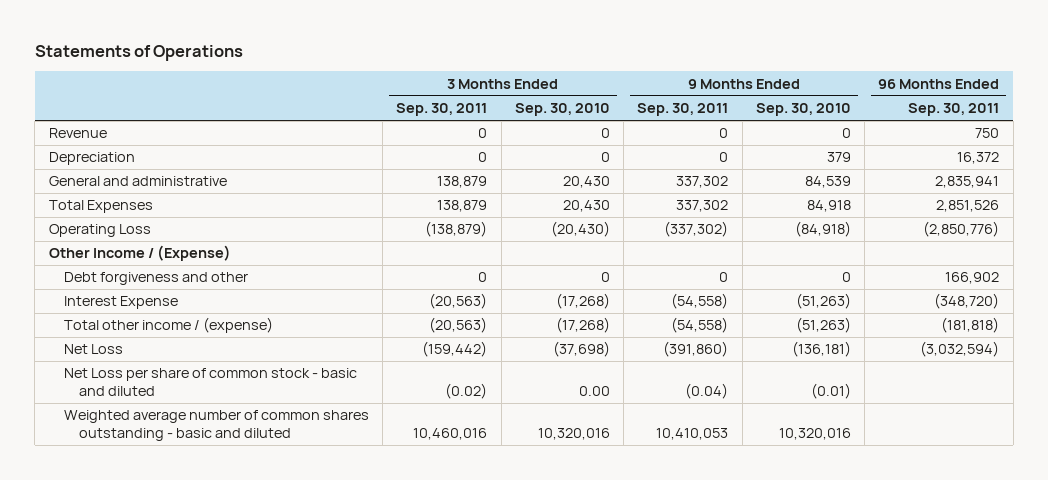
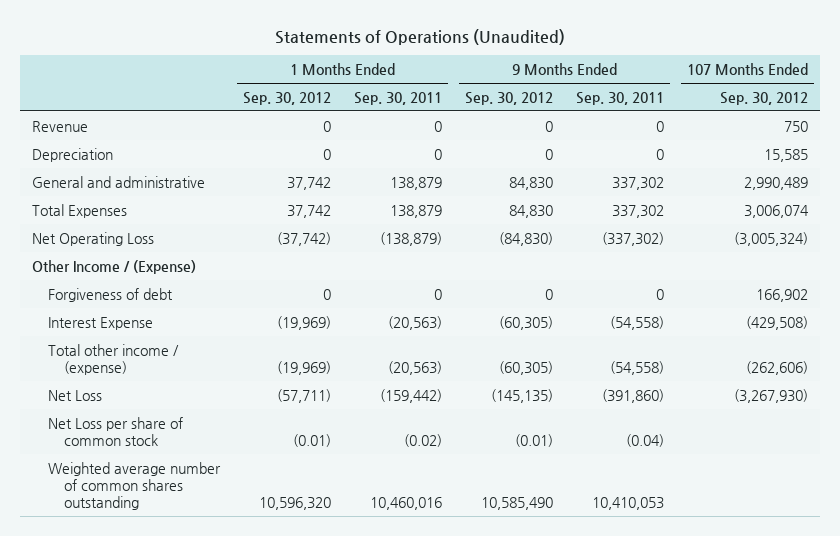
- Statements of Operations
+ Statements of Operations (Unaudited)
- | 3 Months Ended Sep. 30, 2011 | 3 Months Ended Sep. 30, 2010 | 9 Months Ended Sep. 30, 2011 | 9 Months Ended Sep. 30, 2010 | 96 Months Ended Sep. 30, 2011
+ | 1 Months Ended Sep. 30, 2012 | 1 Months Ended Sep. 30, 2011 | 9 Months Ended Sep. 30, 2012 | 9 Months Ended Sep. 30, 2011 | 107 Months Ended Sep. 30, 2012
- Operating Loss | (138,879) | (20,430) | (337,302) | (84,918) | (2,850,776)
+ Net Operating Loss | (37,742) | (138,879) | (84,830) | (337,302) | (3,005,324)
- Debt forgiveness and other | 0 | 0 | 0 | 0 | 166,902
+ Forgiveness of debt | 0 | 0 | 0 | 0 | 166,902
- Net Loss per share of common stock - basic and diluted | (0.02) | 0.00 | (0.04) | (0.01) |
- Weighted average number of common shares outstanding - basic and diluted | 10,460,016 | 10,320,016 | 10,410,053 | 10,320,016 |
+ Net Loss per share of common stock | (0.01) | (0.02) | (0.01) | (0.04) |
+ Weighted average number of common shares outstanding | 10,596,320 | 10,460,016 | 10,585,490 | 10,410,053 |

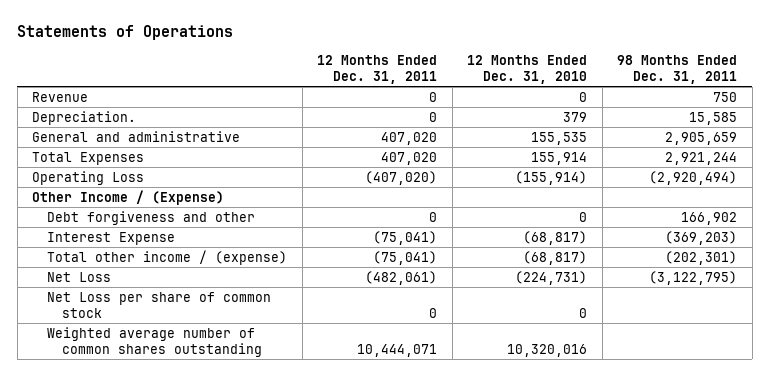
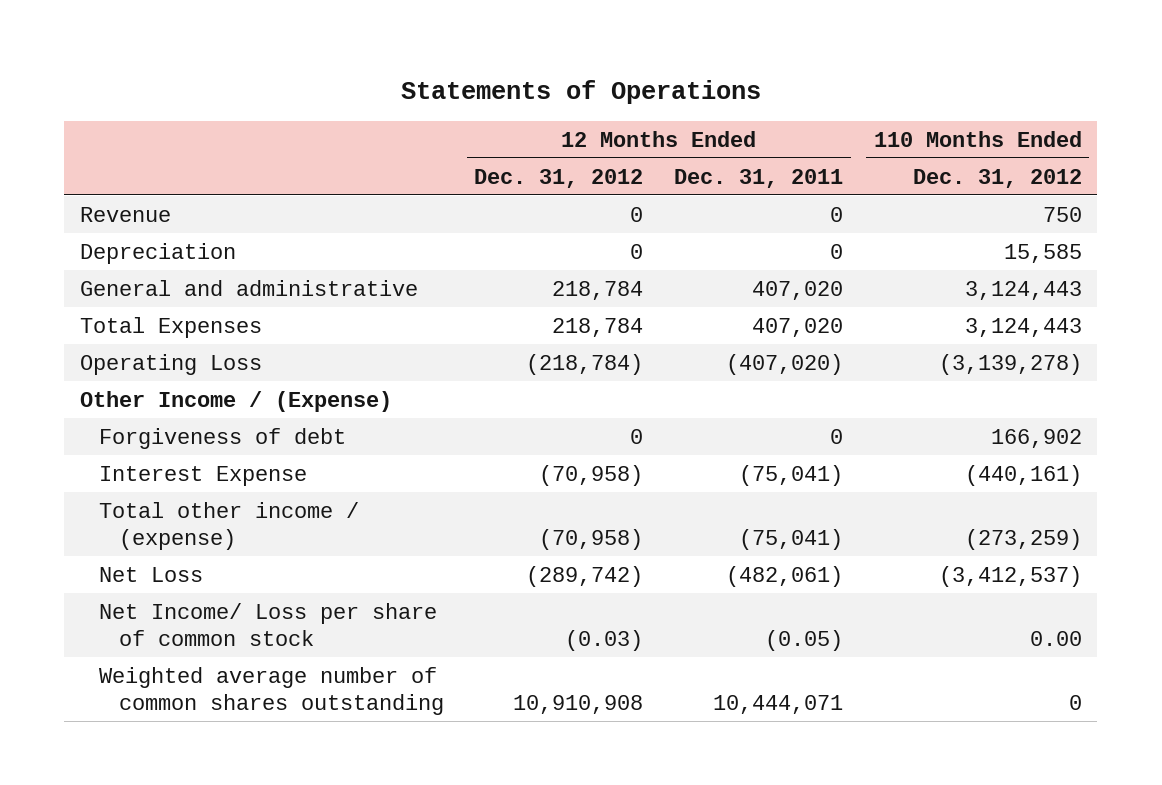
- | 12 Months Ended Dec. 31, 2011 | 12 Months Ended Dec. 31, 2010 | 98 Months Ended Dec. 31, 2011
+ | 12 Months Ended Dec. 31, 2012 | 12 Months Ended Dec. 31, 2011 | 110 Months Ended Dec. 31, 2012
- Depreciation. | 0 | 379 | 15,585
+ Depreciation | 0 | 0 | 15,585
- Debt forgiveness and other | 0 | 0 | 166,902
+ Forgiveness of debt | 0 | 0 | 166,902
- Net Loss per share of common stock | 0 | 0 |
+ Net Income/ Loss per share of common stock | (0.03) | (0.05) | 0.00

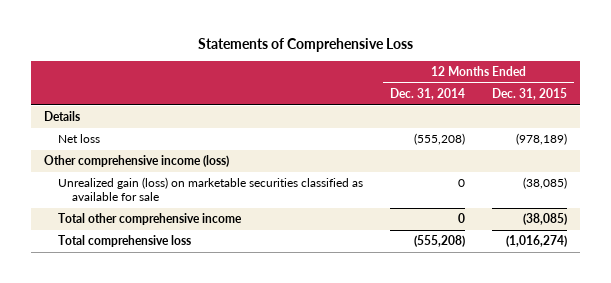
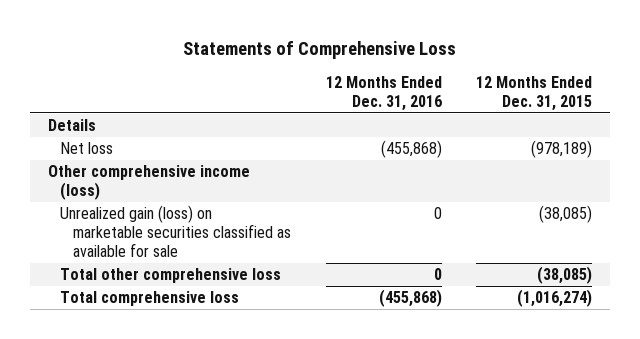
- | 12 Months Ended Dec. 31, 2014 | 12 Months Ended Dec. 31, 2015
+ | 12 Months Ended Dec. 31, 2016 | 12 Months Ended Dec. 31, 2015
- Total other comprehensive income | 0 | (38,085)
+ Total other comprehensive loss | 0 | (38,085)

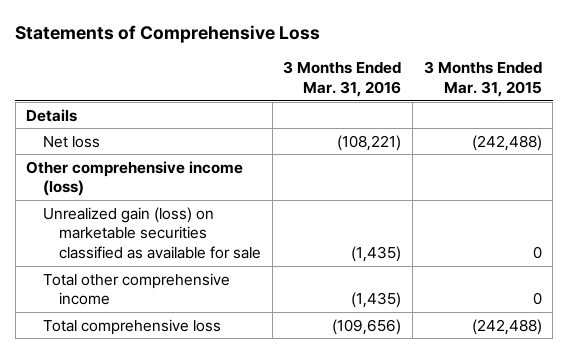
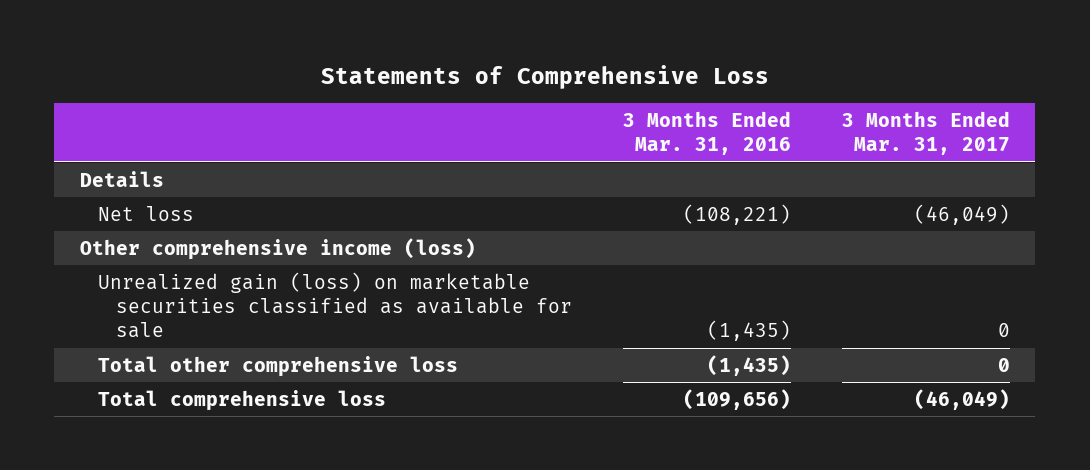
- | 3 Months Ended Mar. 31, 2016 | 3 Months Ended Mar. 31, 2015
+ | 3 Months Ended Mar. 31, 2016 | 3 Months Ended Mar. 31, 2017
- Total other comprehensive income | (1,435) | 0
+ Total other comprehensive loss | (1,435) | 0

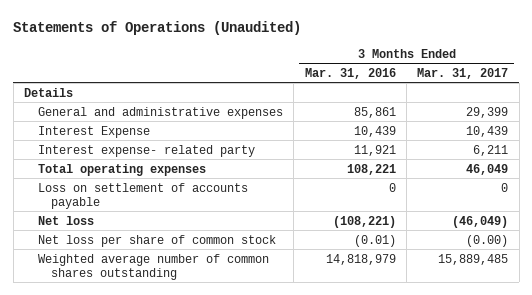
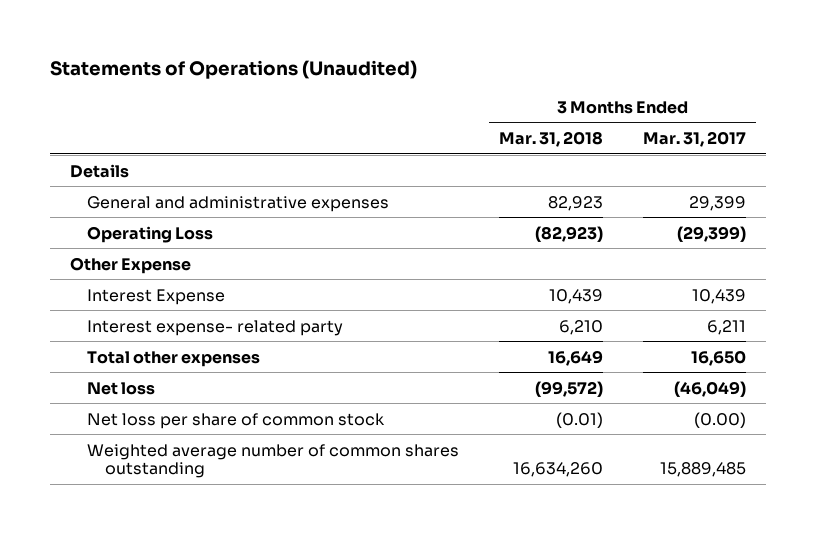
- | 3 Months Ended Mar. 31, 2016 | 3 Months Ended Mar. 31, 2017
+ | 3 Months Ended Mar. 31, 2018 | 3 Months Ended Mar. 31, 2017
+ Operating Loss | (82,923) | (29,399)
+ Other Expense
- Total operating expenses | 108,221 | 46,049
- Loss on settlement of accounts payable | 0 | 0
+ Total other expenses | 16,649 | 16,650

